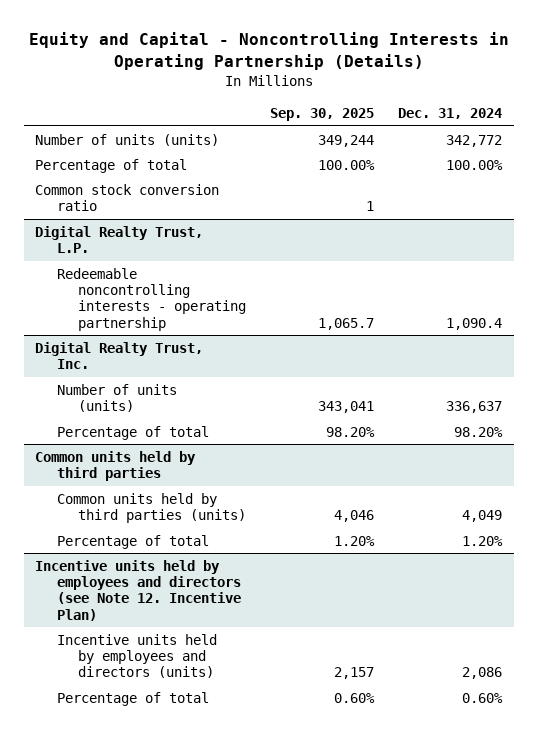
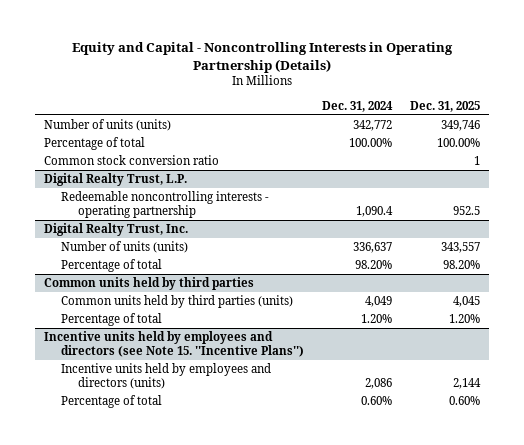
- | Sep. 30, 2025 | Dec. 31, 2024
+ | Dec. 31, 2024 | Dec. 31, 2025
- Incentive units held by employees and directors (see Note 12. Incentive Plan)
+ Incentive units held by employees and directors (see Note 15. ''Incentive Plans'')

